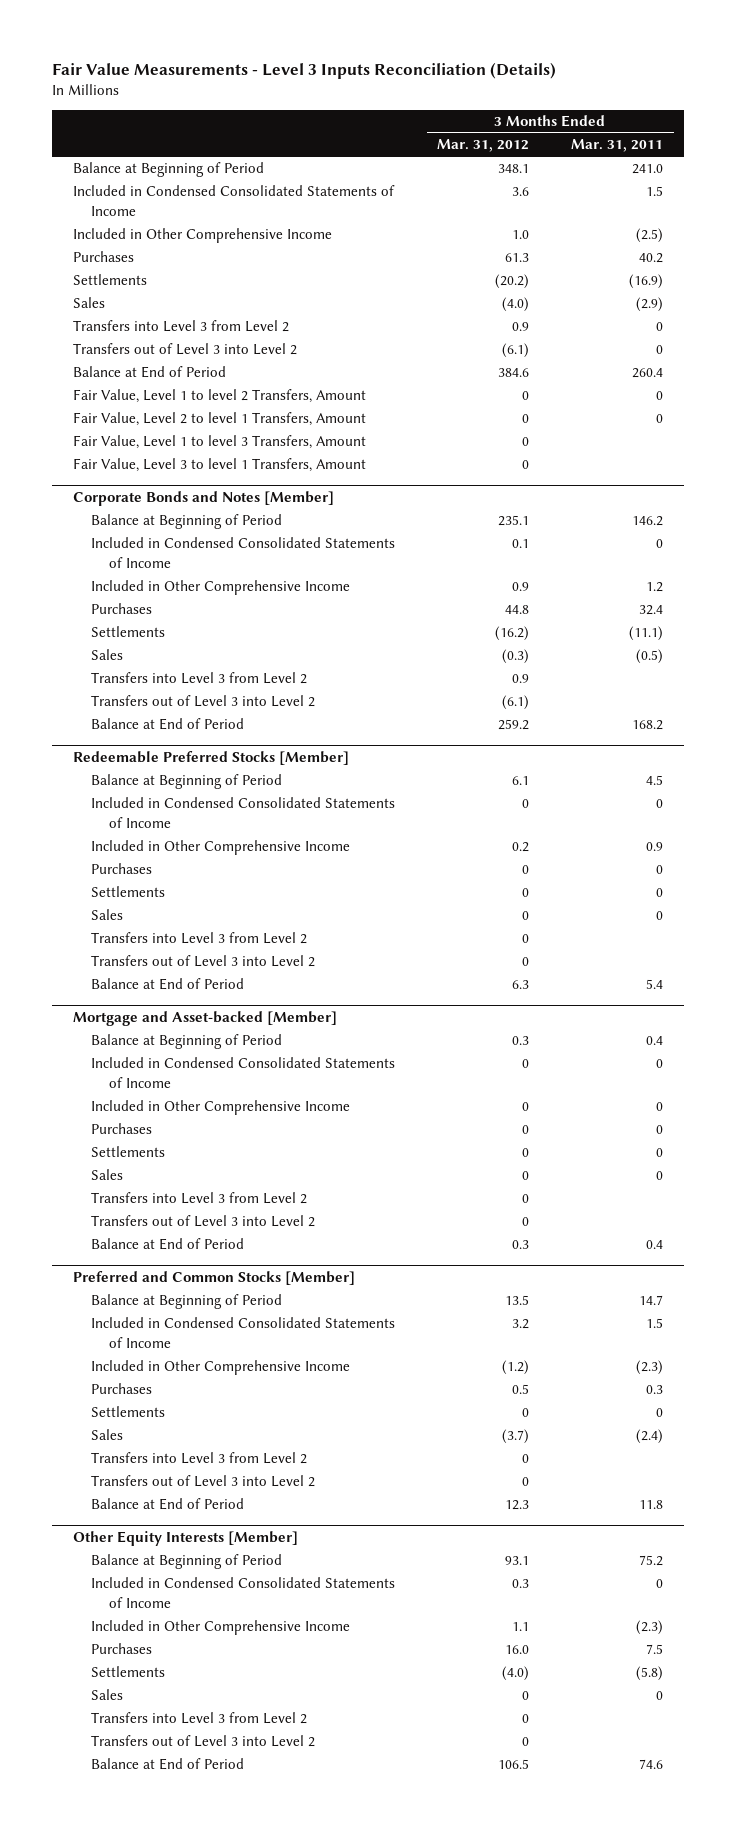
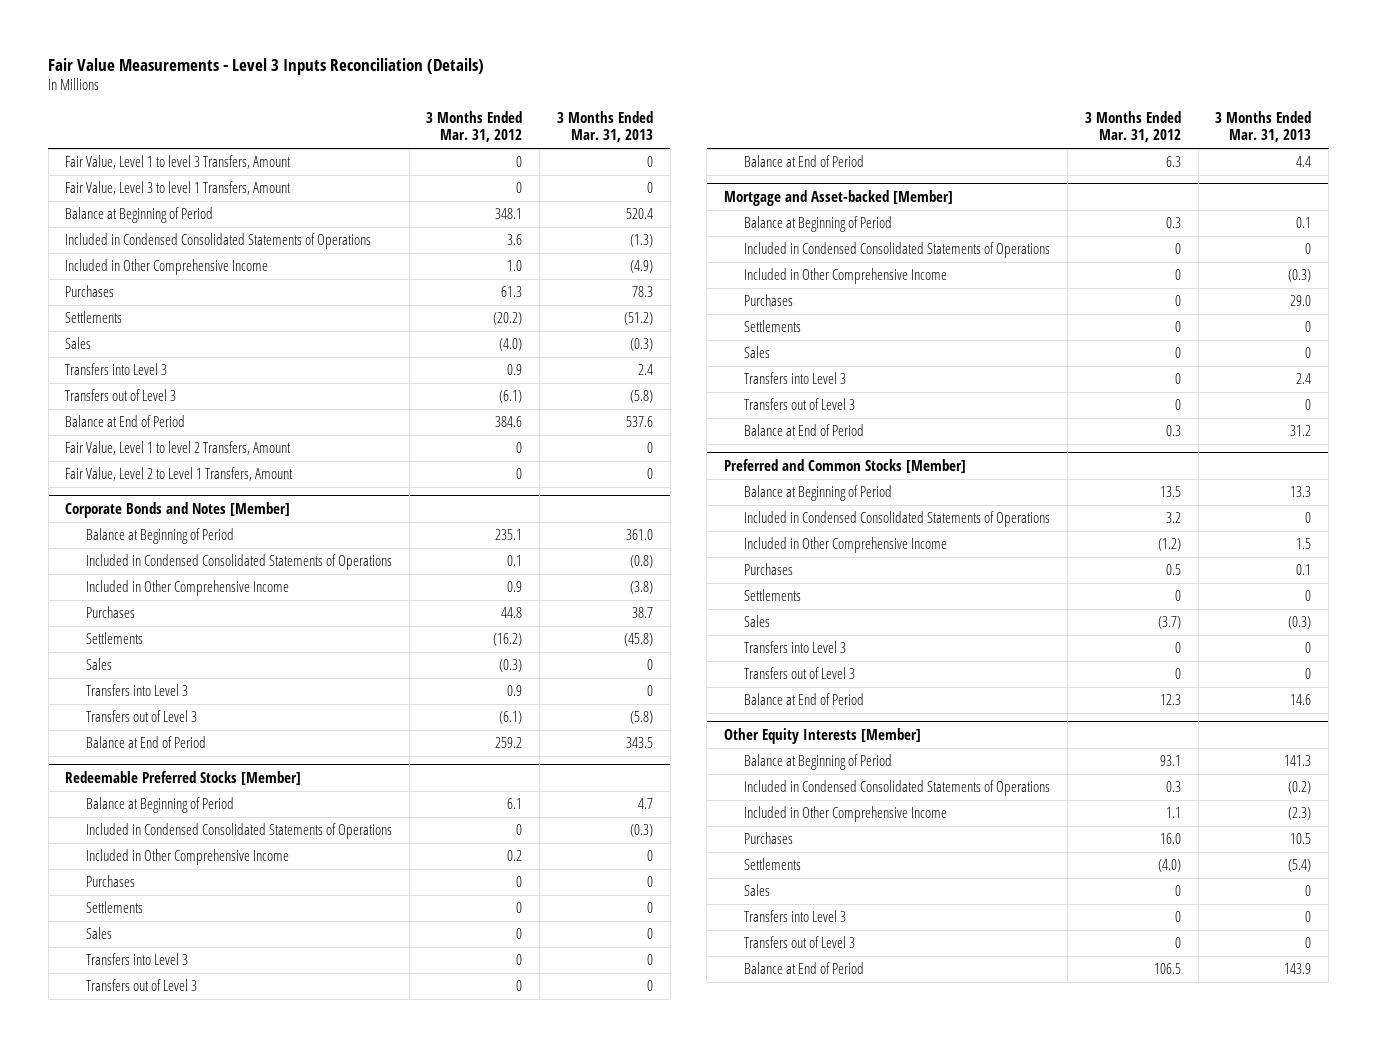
- | 3 Months Ended Mar. 31, 2012 | 3 Months Ended Mar. 31, 2011
+ | 3 Months Ended Mar. 31, 2012 | 3 Months Ended Mar. 31, 2013
moved up: Fair Value, Level 1 to level 3 Transfers, Amount | 0 | 0
moved up: Fair Value, Level 3 to level 1 Transfers, Amount | 0 | 0
- Included in Condensed Consolidated Statements of Income | 3.6 | 1.5
+ Included in Condensed Consolidated Statements of Operations | 3.6 | (1.3)
- Transfers into Level 3 from Level 2 | 0.9 | 0
- Transfers out of Level 3 into Level 2 | (6.1) | 0
+ Transfers into Level 3 | 0.9 | 2.4
+ Transfers out of Level 3 | (6.1) | (5.8)
- Fair Value, Level 2 to level 1 Transfers, Amount | 0 | 0
+ Fair Value, Level 2 to Level 1 Transfers, Amount | 0 | 0
@ Corporate Bonds and Notes [Member]
- Included in Condensed Consolidated Statements of Income | 0.1 | 0
+ Included in Condensed Consolidated Statements of Operations | 0.1 | (0.8)
- Transfers into Level 3 from Level 2 | 0.9 |
- Transfers out of Level 3 into Level 2 | (6.1) |
+ Transfers into Level 3 | 0.9 | 0
+ Transfers out of Level 3 | (6.1) | (5.8)
@ Redeemable Preferred Stocks [Member]
- Included in Condensed Consolidated Statements of Income | 0 | 0
+ Included in Condensed Consolidated Statements of Operations | 0 | (0.3)
- Transfers into Level 3 from Level 2 | 0 |
- Transfers out of Level 3 into Level 2 | 0 |
+ Transfers into Level 3 | 0 | 0
+ Transfers out of Level 3 | 0 | 0
@ Mortgage and Asset-backed [Member]
- Included in Condensed Consolidated Statements of Income | 0 | 0
+ Included in Condensed Consolidated Statements of Operations | 0 | 0
- Transfers into Level 3 from Level 2 | 0 |
- Transfers out of Level 3 into Level 2 | 0 |
+ Transfers into Level 3 | 0 | 2.4
+ Transfers out of Level 3 | 0 | 0
@ Preferred and Common Stocks [Member]
- Included in Condensed Consolidated Statements of Income | 3.2 | 1.5
+ Included in Condensed Consolidated Statements of Operations | 3.2 | 0
- Transfers into Level 3 from Level 2 | 0 |
- Transfers out of Level 3 into Level 2 | 0 |
+ Transfers into Level 3 | 0 | 0
+ Transfers out of Level 3 | 0 | 0
@ Other Equity Interests [Member]
- Included in Condensed Consolidated Statements of Income | 0.3 | 0
+ Included in Condensed Consolidated Statements of Operations | 0.3 | (0.2)
- Transfers into Level 3 from Level 2 | 0 |
- Transfers out of Level 3 into Level 2 | 0 |
+ Transfers into Level 3 | 0 | 0
+ Transfers out of Level 3 | 0 | 0

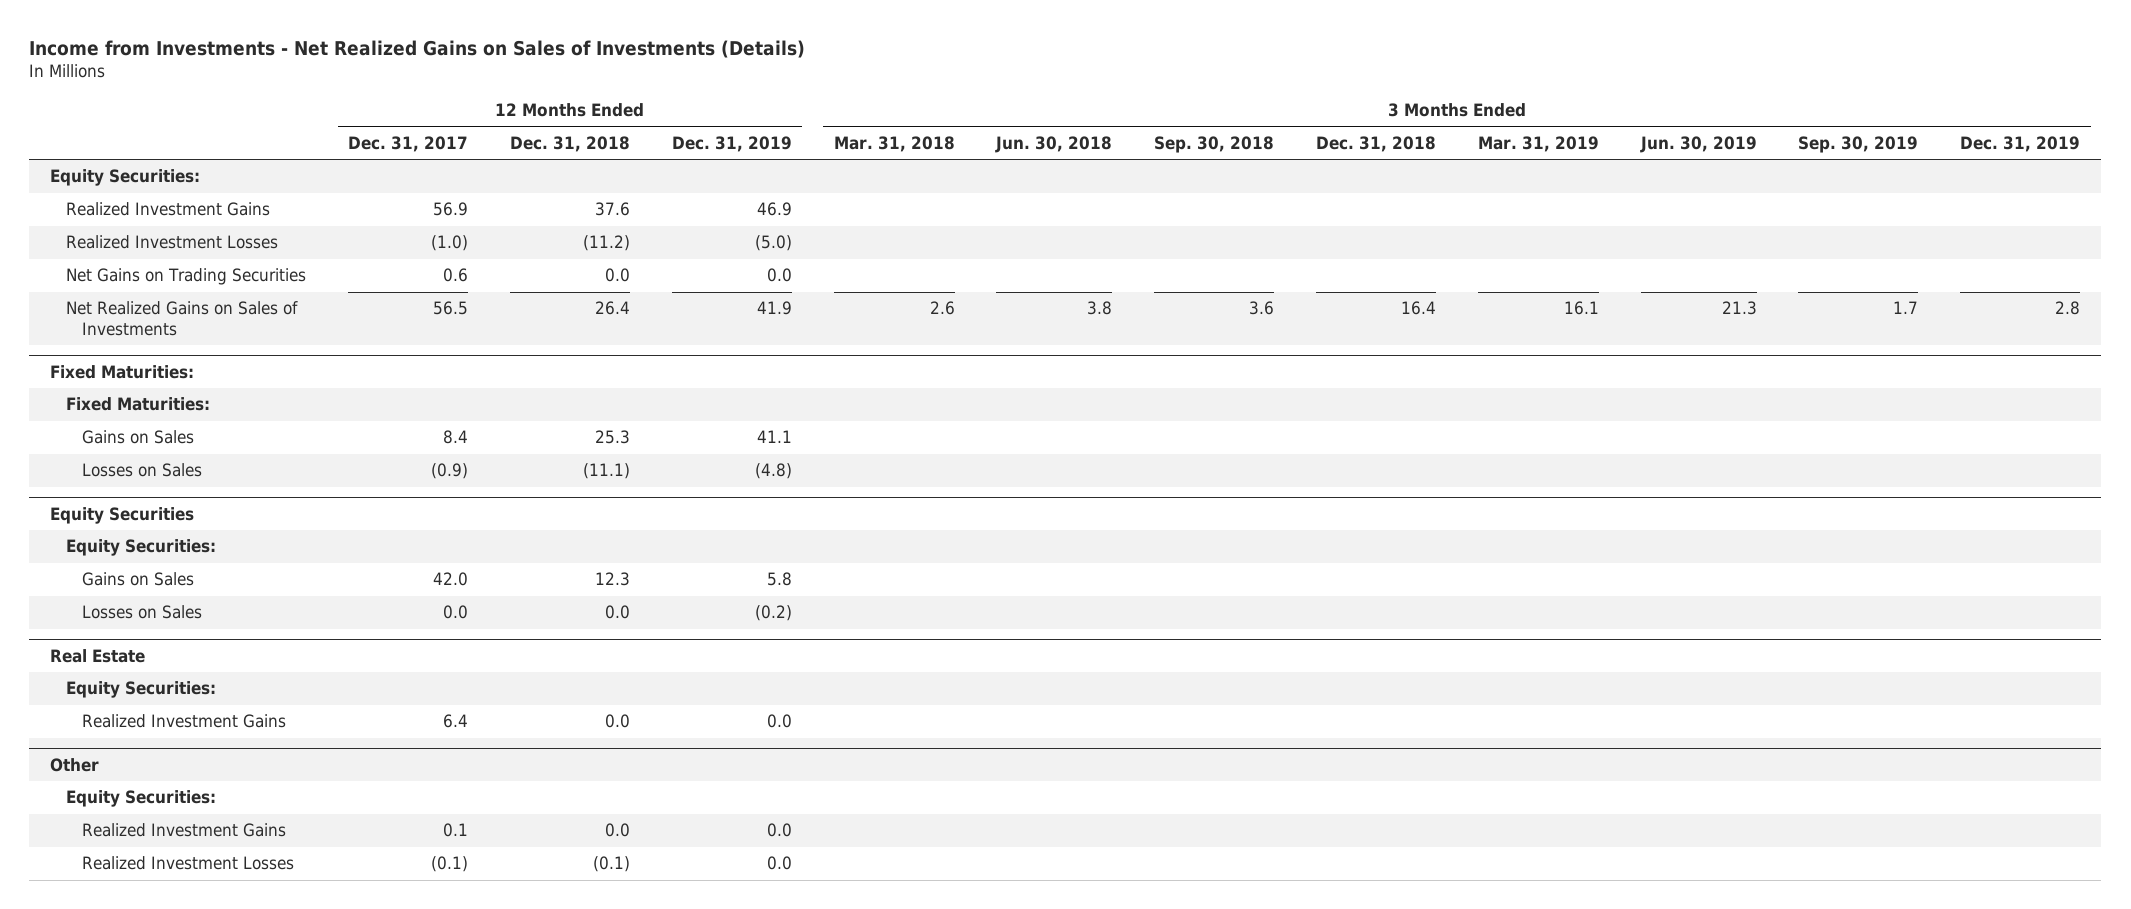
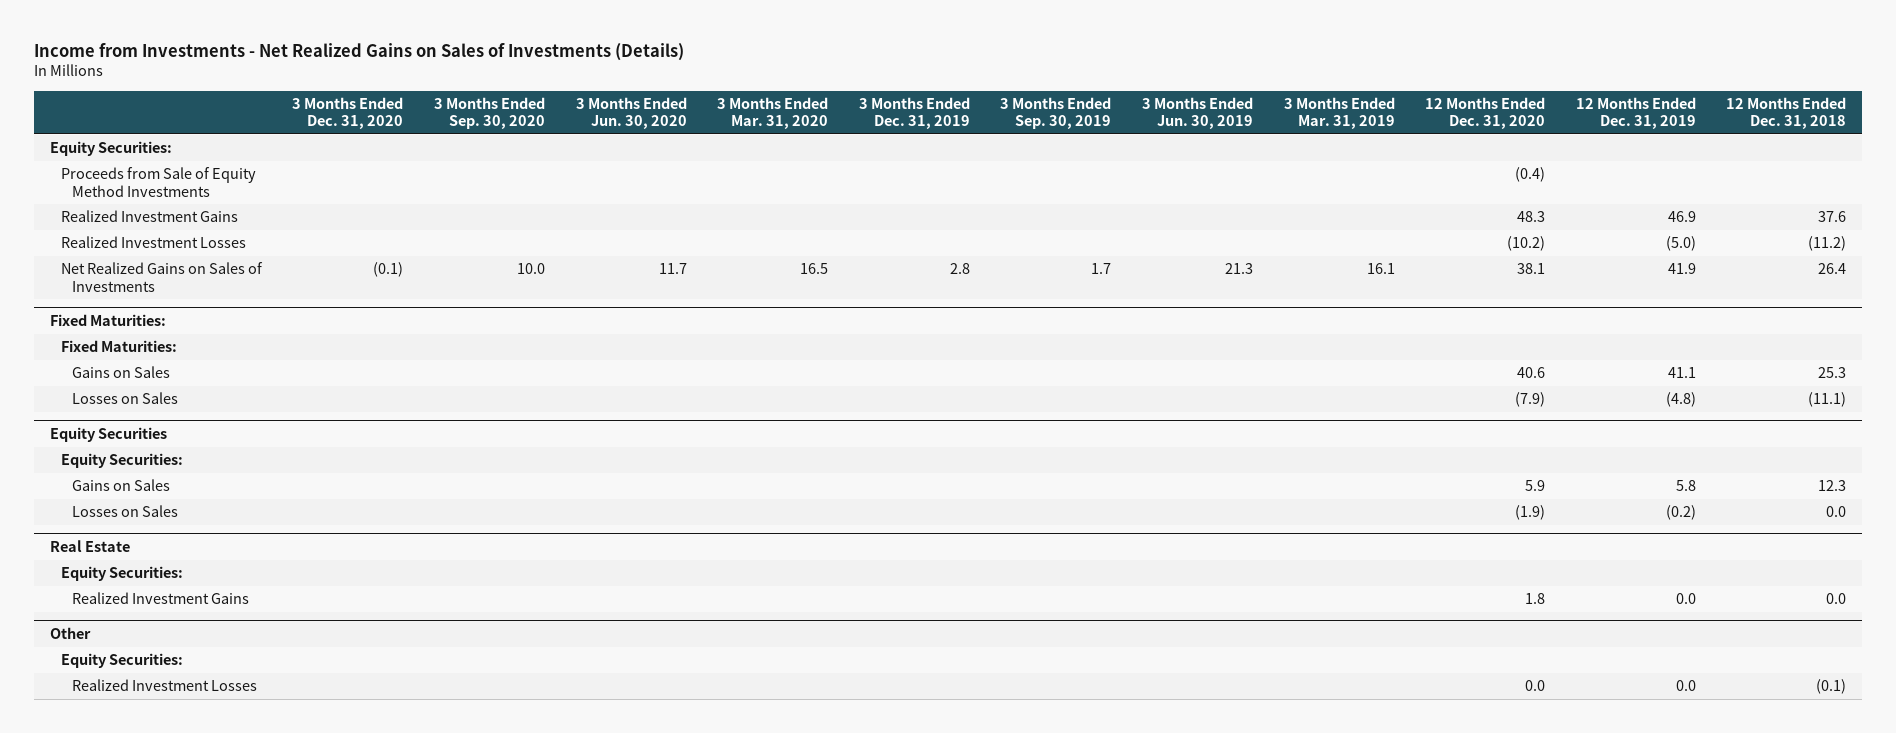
- | 12 Months Ended Dec. 31, 2017 | 12 Months Ended Dec. 31, 2018 | 12 Months Ended Dec. 31, 2019 | 3 Months Ended Mar. 31, 2018 | 3 Months Ended Jun. 30, 2018 | 3 Months Ended Sep. 30, 2018 | 3 Months Ended Dec. 31, 2018 | 3 Months Ended Mar. 31, 2019 | 3 Months Ended Jun. 30, 2019 | 3 Months Ended Sep. 30, 2019 | 3 Months Ended Dec. 31, 2019
+ | 3 Months Ended Dec. 31, 2020 | 3 Months Ended Sep. 30, 2020 | 3 Months Ended Jun. 30, 2020 | 3 Months Ended Mar. 31, 2020 | 3 Months Ended Dec. 31, 2019 | 3 Months Ended Sep. 30, 2019 | 3 Months Ended Jun. 30, 2019 | 3 Months Ended Mar. 31, 2019 | 12 Months Ended Dec. 31, 2020 | 12 Months Ended Dec. 31, 2019 | 12 Months Ended Dec. 31, 2018
+ Proceeds from Sale of Equity Method Investments | | | | | | | | | (0.4) | |
- Net Gains on Trading Securities | 0.6 | 0.0 | 0.0 | | | | | | | |
@ Other
- Realized Investment Gains | 0.1 | 0.0 | 0.0 | | | | | | | |

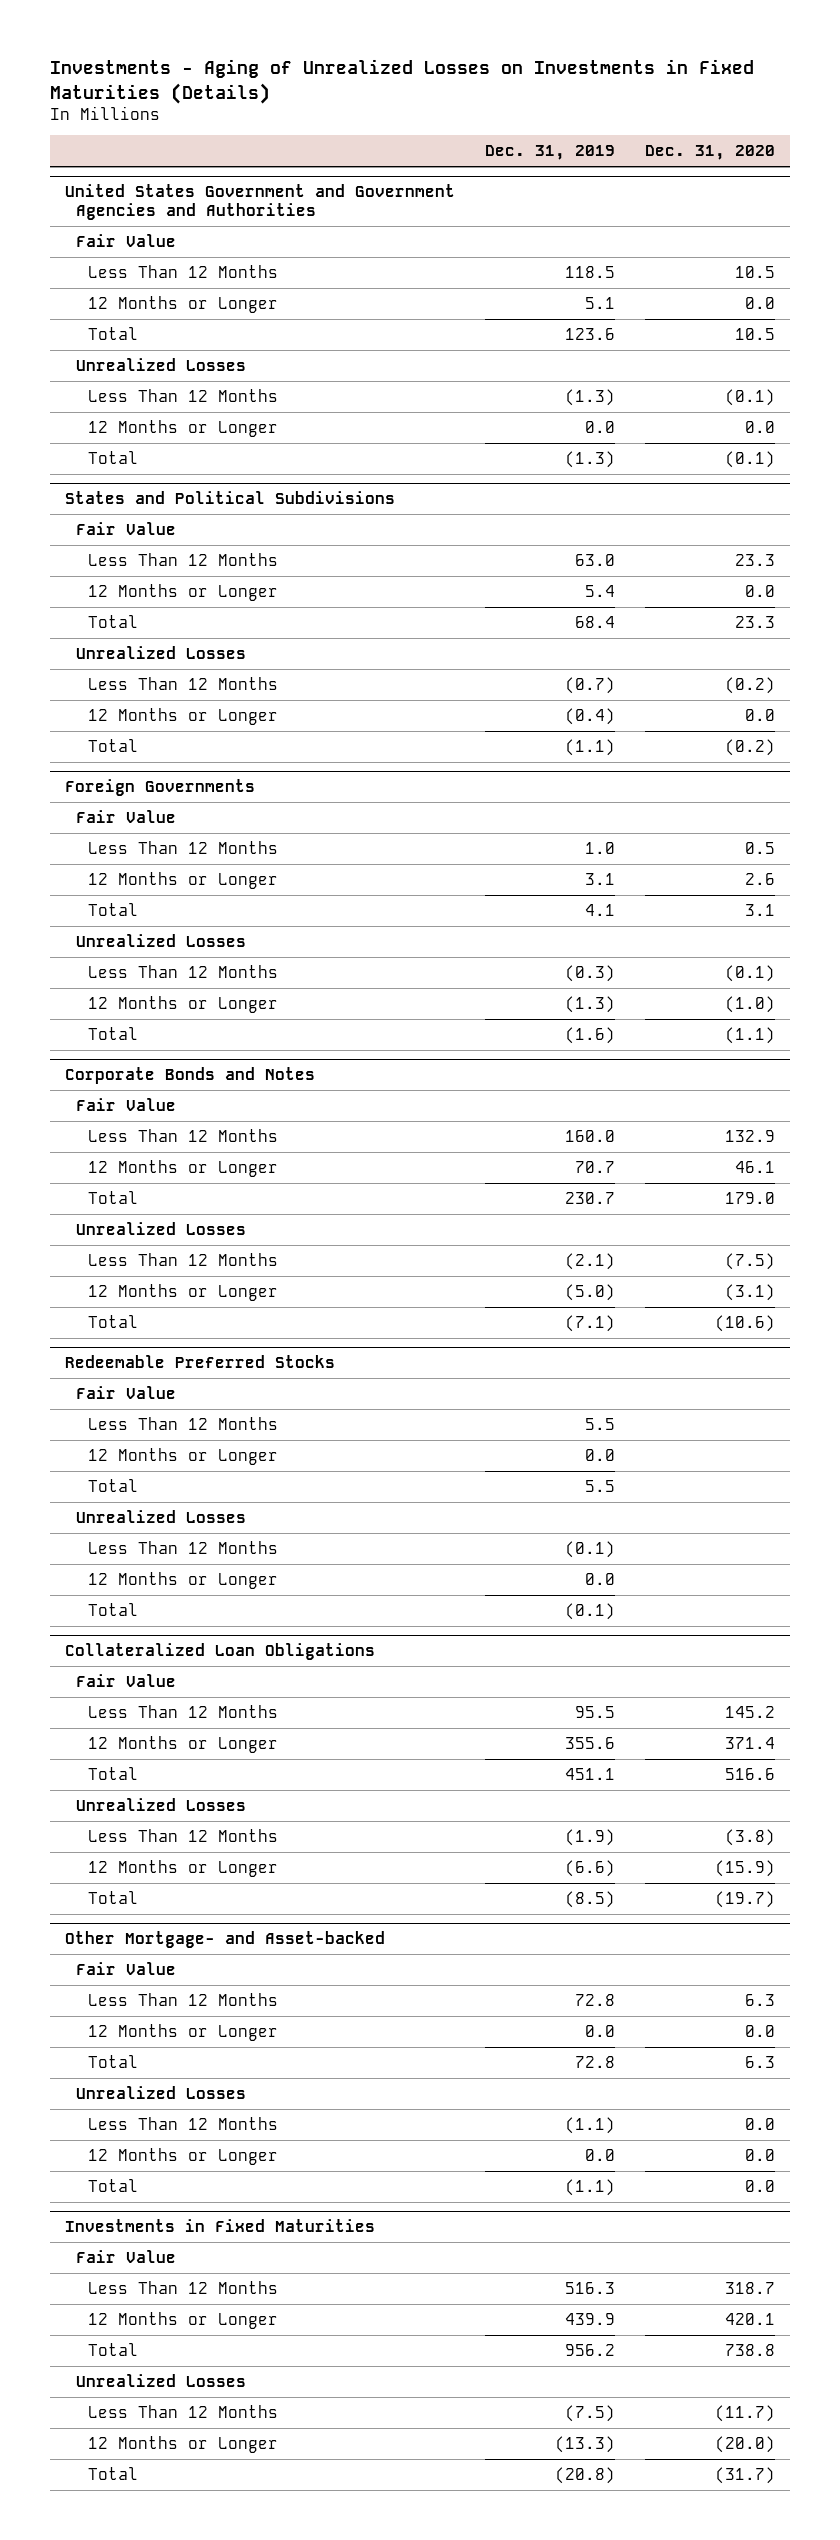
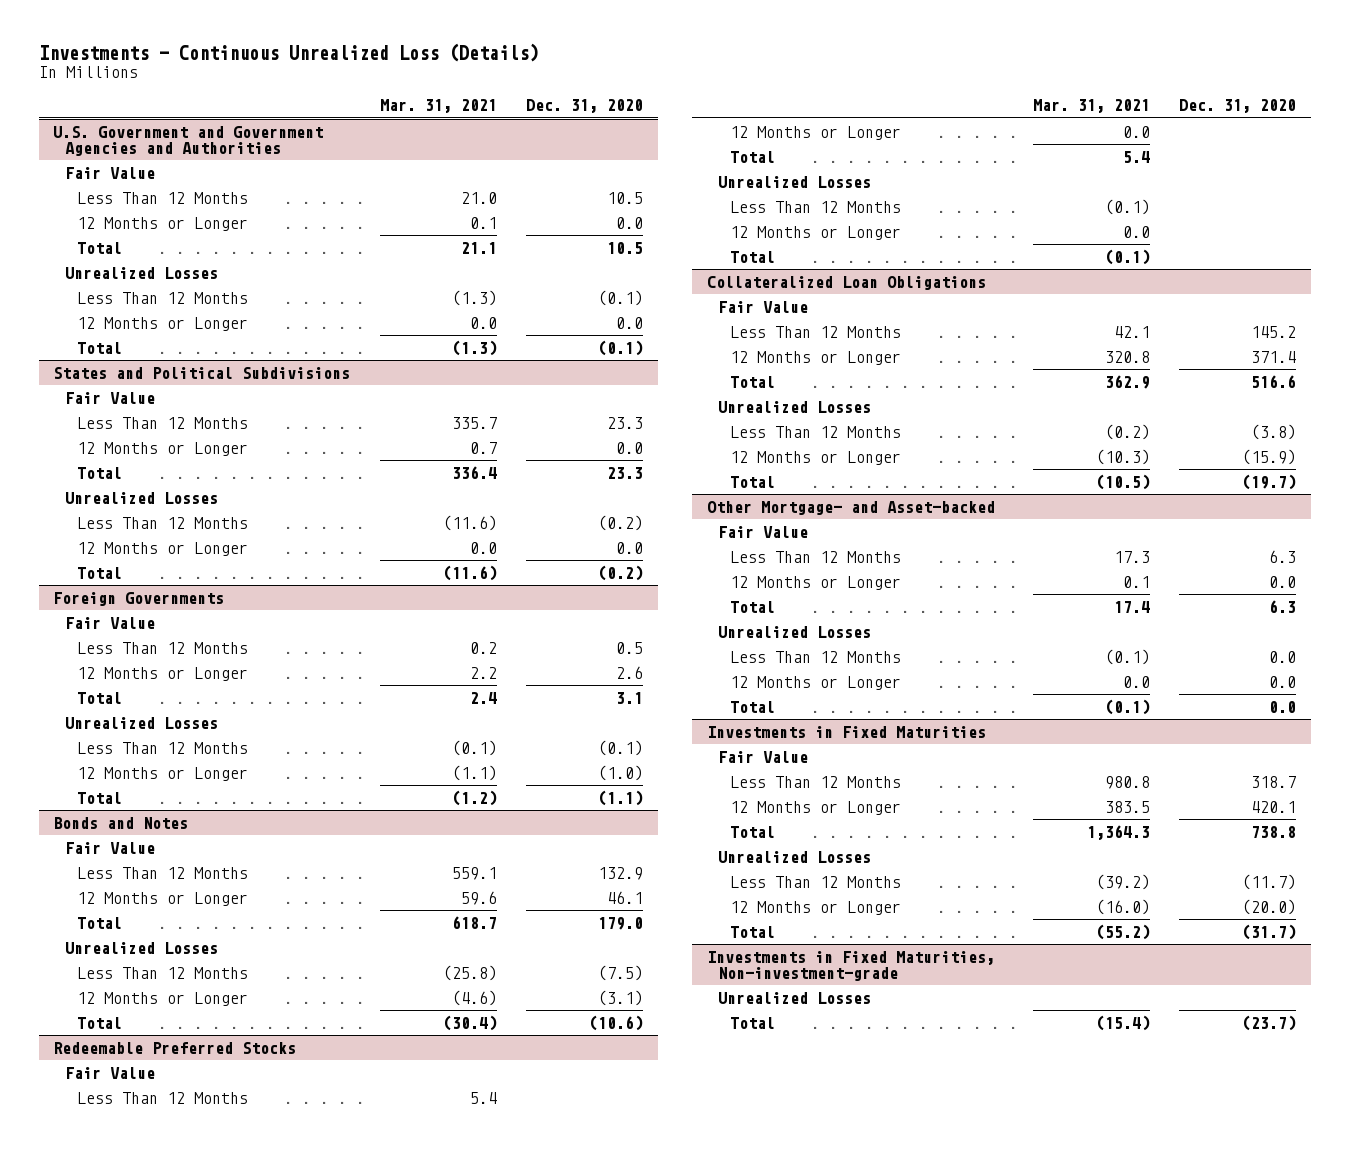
- Investments - Aging of Unrealized Losses on Investments in Fixed Maturities (Details)
+ Investments - Continuous Unrealized Loss (Details)
- | Dec. 31, 2019 | Dec. 31, 2020
+ | Mar. 31, 2021 | Dec. 31, 2020
- United States Government and Government Agencies and Authorities
+ U.S. Government and Government Agencies and Authorities
- Corporate Bonds and Notes
+ Bonds and Notes
+ Investments in Fixed Maturities, Non-investment-grade
+ Unrealized Losses
+ Total | (15.4) | (23.7)

